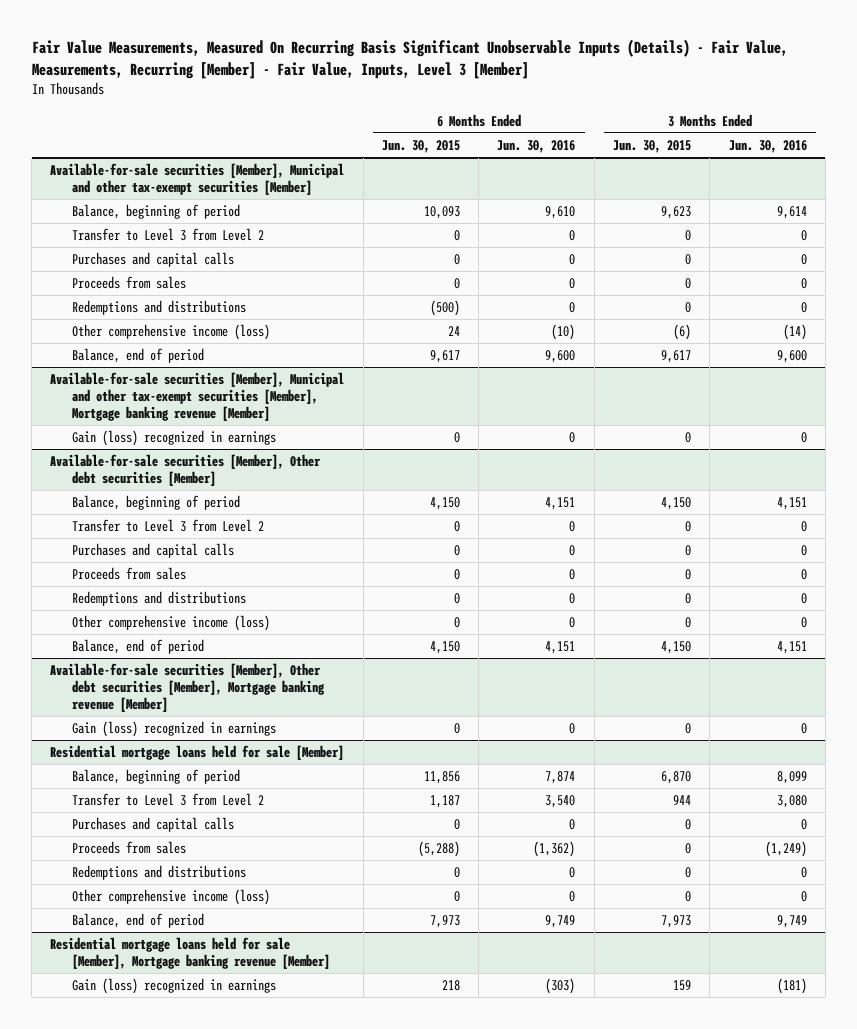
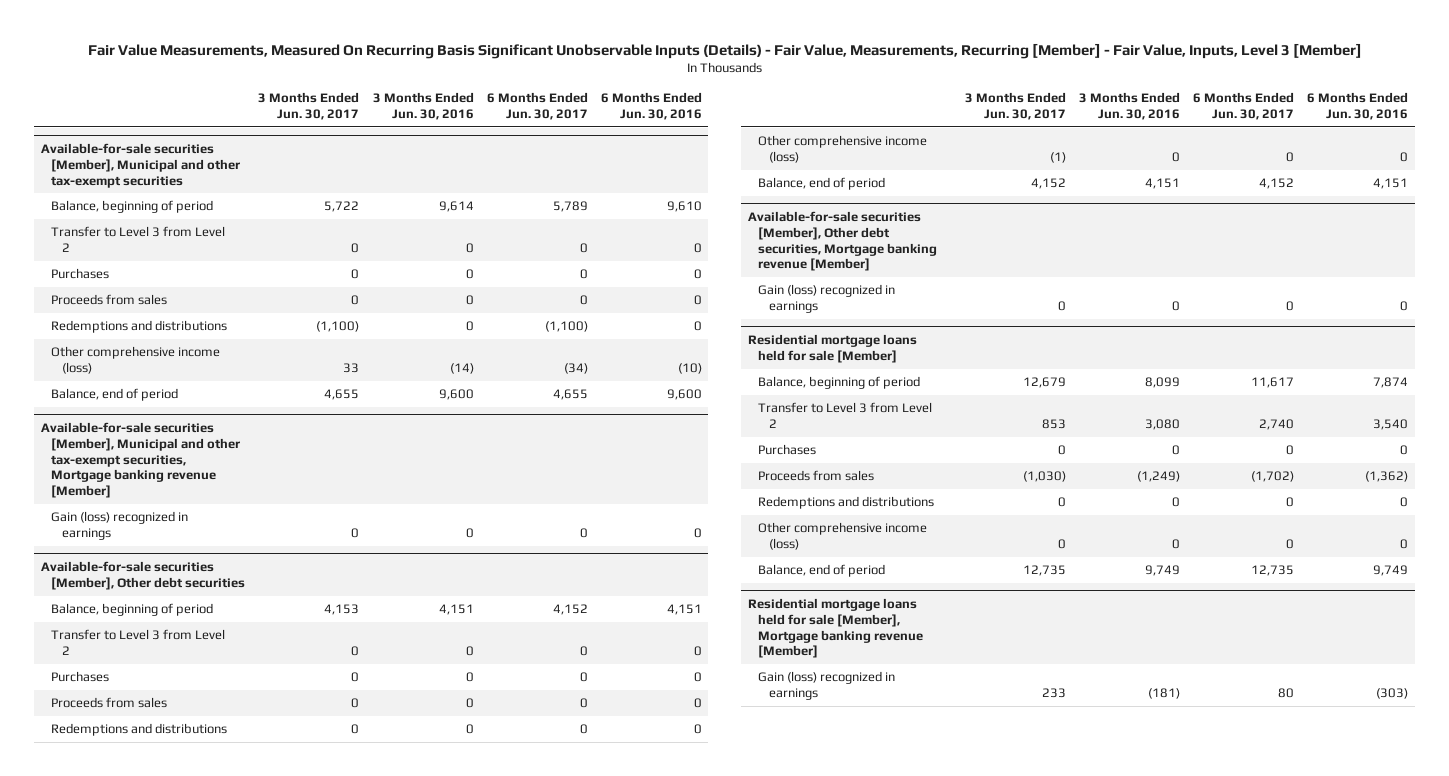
- | 6 Months Ended Jun. 30, 2015 | 6 Months Ended Jun. 30, 2016 | 3 Months Ended Jun. 30, 2015 | 3 Months Ended Jun. 30, 2016
+ | 3 Months Ended Jun. 30, 2017 | 3 Months Ended Jun. 30, 2016 | 6 Months Ended Jun. 30, 2017 | 6 Months Ended Jun. 30, 2016
- Available-for-sale securities [Member], Municipal and other tax-exempt securities [Member]
+ Available-for-sale securities [Member], Municipal and other tax-exempt securities
- Purchases and capital calls | 0 | 0 | 0 | 0
+ Purchases | 0 | 0 | 0 | 0
- Available-for-sale securities [Member], Municipal and other tax-exempt securities [Member], Mortgage banking revenue [Member]
+ Available-for-sale securities [Member], Municipal and other tax-exempt securities, Mortgage banking revenue [Member]
- Available-for-sale securities [Member], Other debt securities [Member]
+ Available-for-sale securities [Member], Other debt securities
- Purchases and capital calls | 0 | 0 | 0 | 0
+ Purchases | 0 | 0 | 0 | 0
- Available-for-sale securities [Member], Other debt securities [Member], Mortgage banking revenue [Member]
+ Available-for-sale securities [Member], Other debt securities, Mortgage banking revenue [Member]
@ Residential mortgage loans held for sale [Member]
- Purchases and capital calls | 0 | 0 | 0 | 0
+ Purchases | 0 | 0 | 0 | 0

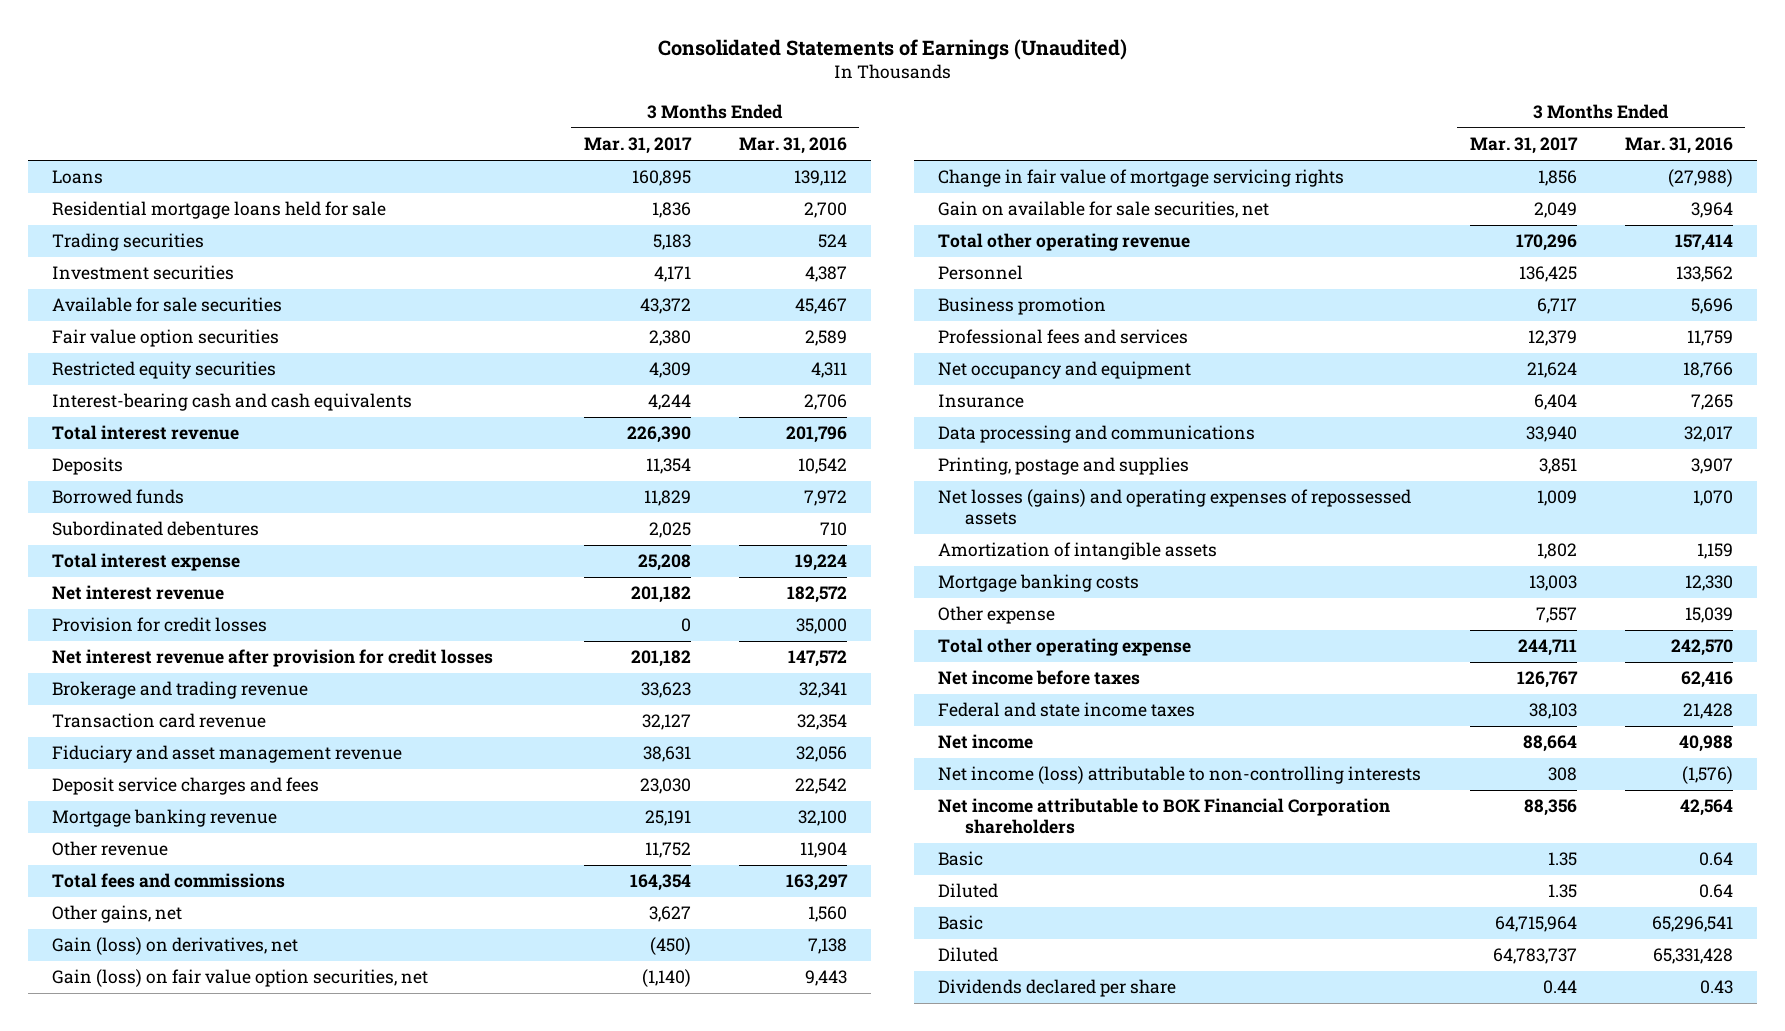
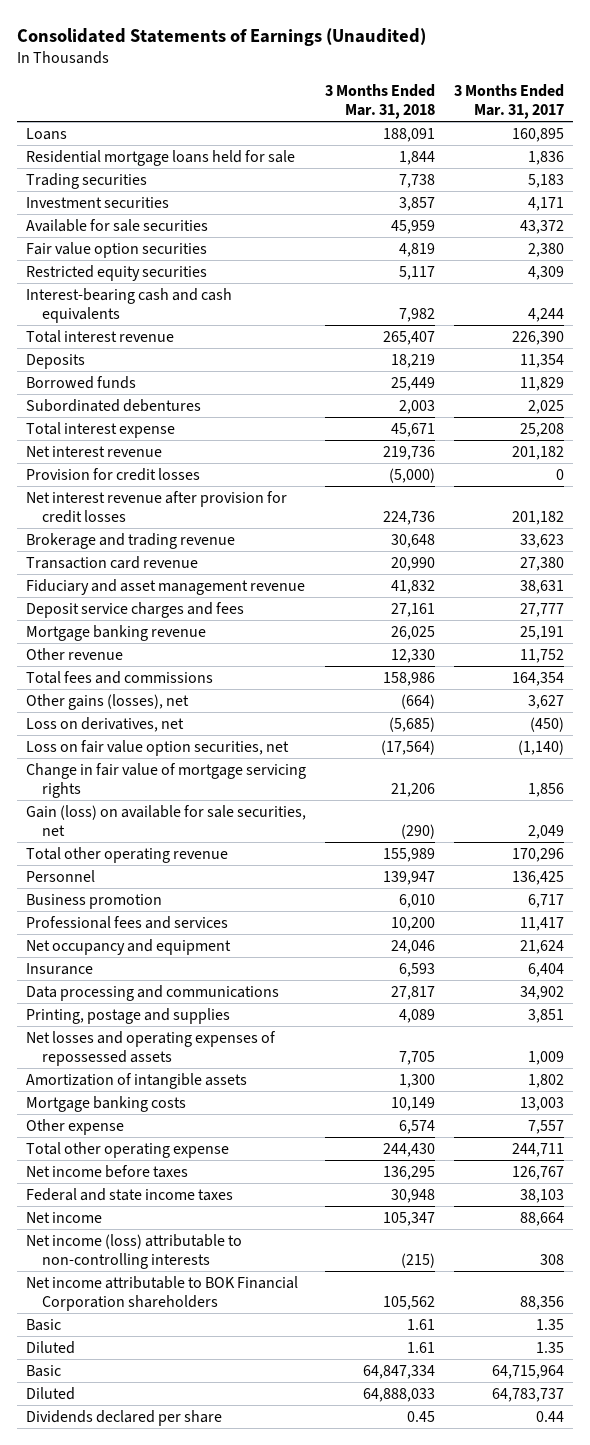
- | 3 Months Ended Mar. 31, 2017 | 3 Months Ended Mar. 31, 2016
+ | 3 Months Ended Mar. 31, 2018 | 3 Months Ended Mar. 31, 2017
- Transaction card revenue | 32,127 | 32,354
+ Transaction card revenue | 20,990 | 27,380
- Deposit service charges and fees | 23,030 | 22,542
+ Deposit service charges and fees | 27,161 | 27,777
- Other gains, net | 3,627 | 1,560
- Gain (loss) on derivatives, net | (450) | 7,138
- Gain (loss) on fair value option securities, net | (1,140) | 9,443
+ Other gains (losses), net | (664) | 3,627
+ Loss on derivatives, net | (5,685) | (450)
+ Loss on fair value option securities, net | (17,564) | (1,140)
- Gain on available for sale securities, net | 2,049 | 3,964
+ Gain (loss) on available for sale securities, net | (290) | 2,049
- Professional fees and services | 12,379 | 11,759
+ Professional fees and services | 10,200 | 11,417
- Data processing and communications | 33,940 | 32,017
+ Data processing and communications | 27,817 | 34,902
- Net losses (gains) and operating expenses of repossessed assets | 1,009 | 1,070
+ Net losses and operating expenses of repossessed assets | 7,705 | 1,009

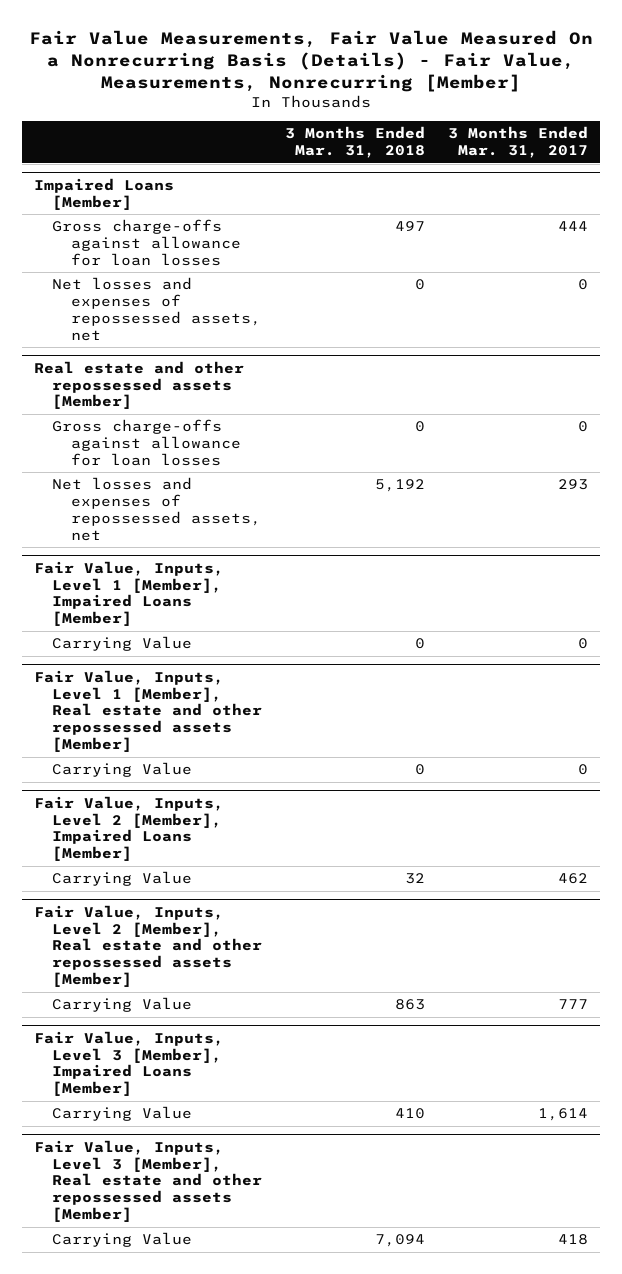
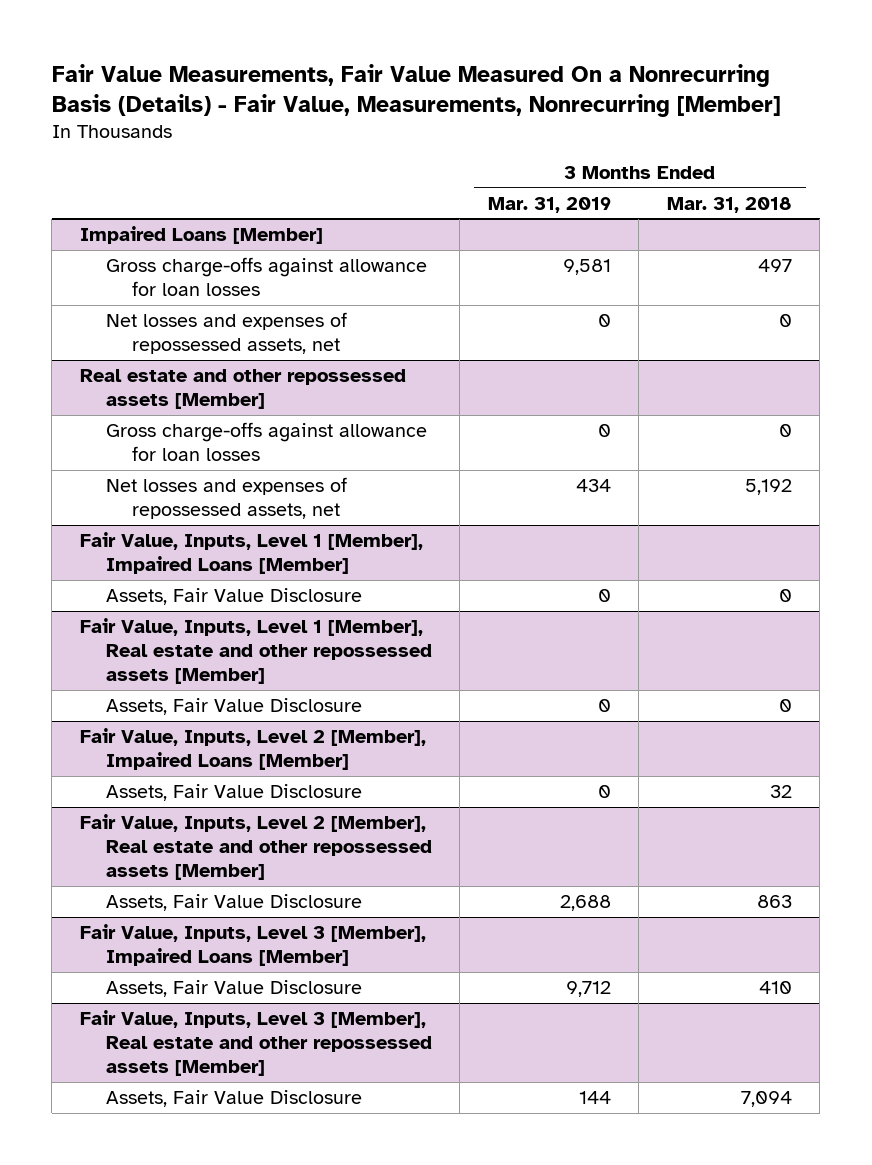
- | 3 Months Ended Mar. 31, 2018 | 3 Months Ended Mar. 31, 2017
+ | 3 Months Ended Mar. 31, 2019 | 3 Months Ended Mar. 31, 2018
@ Fair Value, Inputs, Level 1 [Member], Impaired Loans [Member]
- Carrying Value | 0 | 0
+ Assets, Fair Value Disclosure | 0 | 0
@ Fair Value, Inputs, Level 1 [Member], Real estate and other repossessed assets [Member]
- Carrying Value | 0 | 0
+ Assets, Fair Value Disclosure | 0 | 0
@ Fair Value, Inputs, Level 2 [Member], Impaired Loans [Member]
- Carrying Value | 32 | 462
+ Assets, Fair Value Disclosure | 0 | 32
@ Fair Value, Inputs, Level 2 [Member], Real estate and other repossessed assets [Member]
- Carrying Value | 863 | 777
+ Assets, Fair Value Disclosure | 2,688 | 863
@ Fair Value, Inputs, Level 3 [Member], Impaired Loans [Member]
- Carrying Value | 410 | 1,614
+ Assets, Fair Value Disclosure | 9,712 | 410
@ Fair Value, Inputs, Level 3 [Member], Real estate and other repossessed assets [Member]
- Carrying Value | 7,094 | 418
+ Assets, Fair Value Disclosure | 144 | 7,094

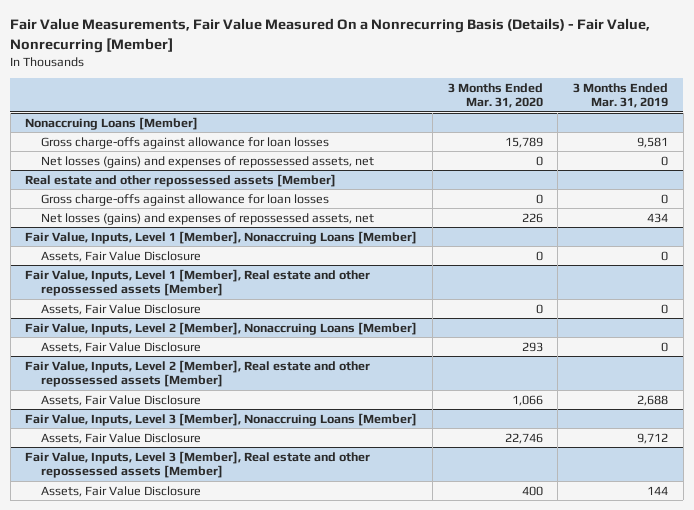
- Fair Value Measurements, Fair Value Measured On a Nonrecurring Basis (Details) - Fair Value, Measurements, Nonrecurring [Member]
+ Fair Value Measurements, Fair Value Measured On a Nonrecurring Basis (Details) - Fair Value, Nonrecurring [Member]
- | 3 Months Ended Mar. 31, 2019 | 3 Months Ended Mar. 31, 2018
+ | 3 Months Ended Mar. 31, 2020 | 3 Months Ended Mar. 31, 2019
- Impaired Loans [Member]
+ Nonaccruing Loans [Member]
- Net losses and expenses of repossessed assets, net | 0 | 0
+ Net losses (gains) and expenses of repossessed assets, net | 0 | 0
@ Real estate and other repossessed assets [Member]
- Net losses and expenses of repossessed assets, net | 434 | 5,192
- Fair Value, Inputs, Level 1 [Member], Impaired Loans [Member]
@ Real estate and other repossessed assets [Member]
+ Net losses (gains) and expenses of repossessed assets, net | 226 | 434
+ Fair Value, Inputs, Level 1 [Member], Nonaccruing Loans [Member]
- Fair Value, Inputs, Level 2 [Member], Impaired Loans [Member]
+ Fair Value, Inputs, Level 2 [Member], Nonaccruing Loans [Member]
- Fair Value, Inputs, Level 3 [Member], Impaired Loans [Member]
+ Fair Value, Inputs, Level 3 [Member], Nonaccruing Loans [Member]

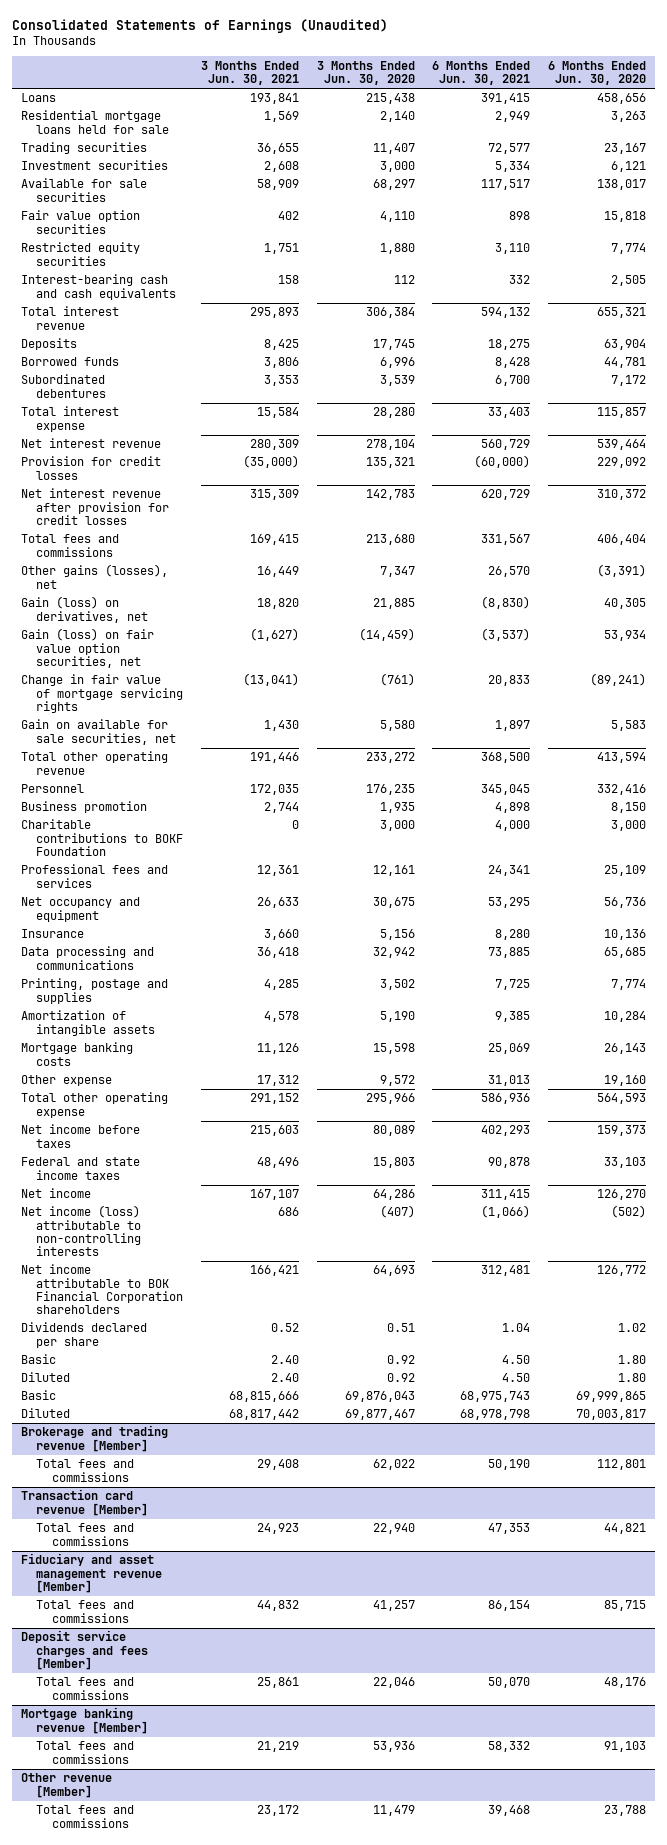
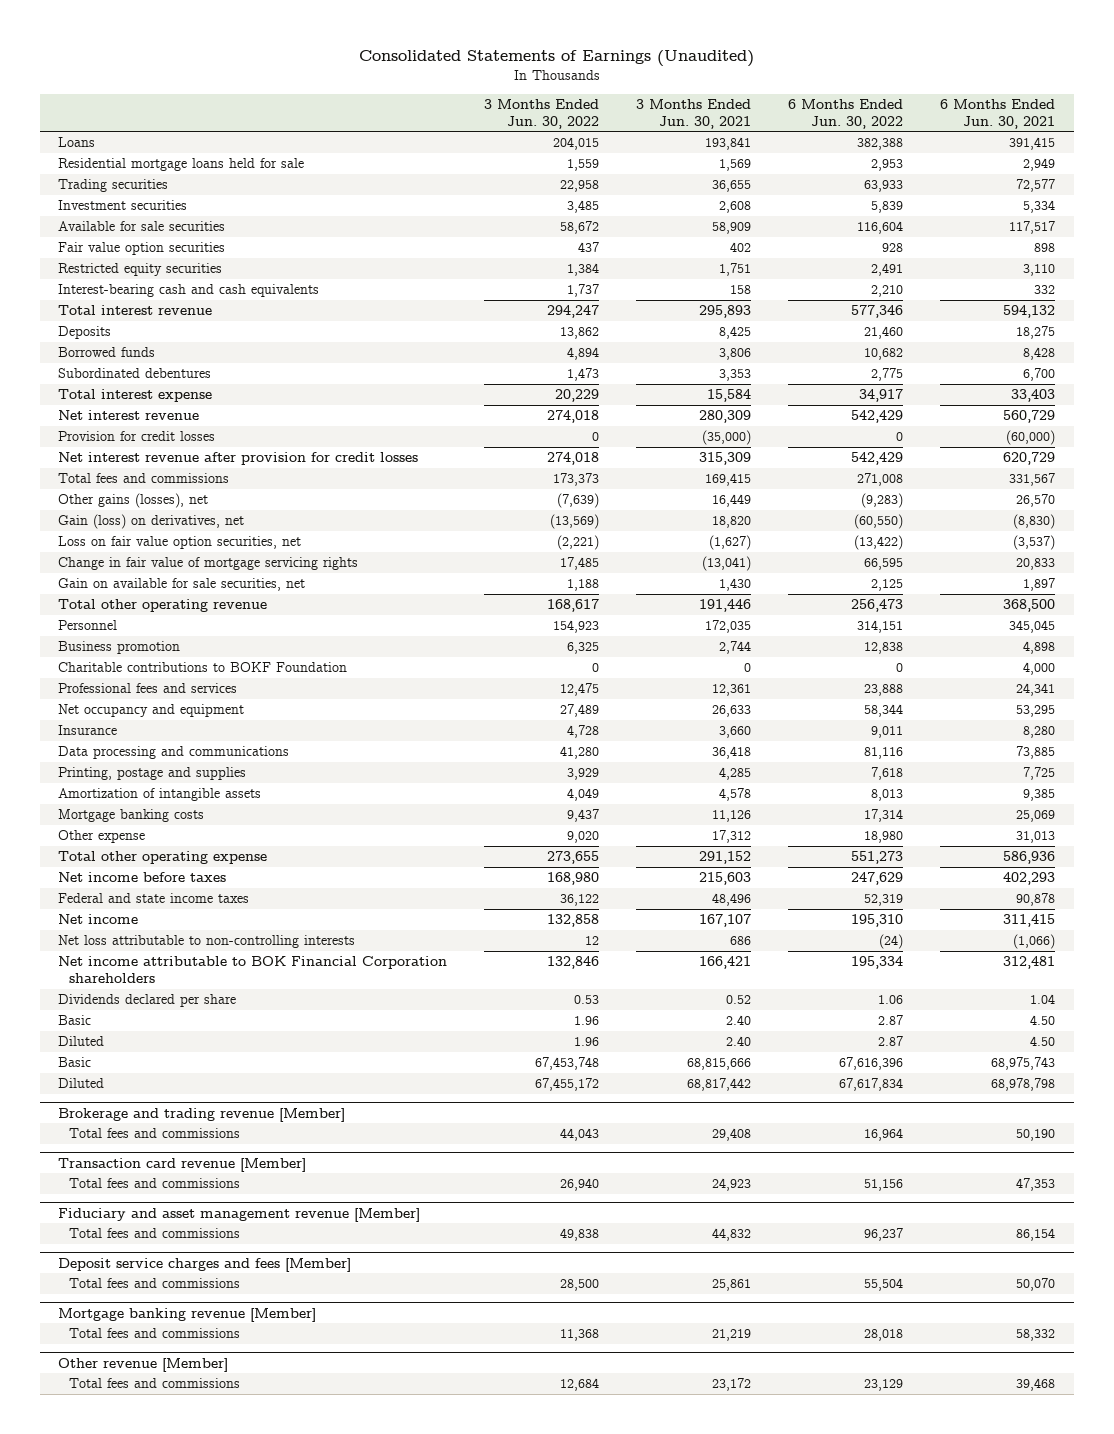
- | 3 Months Ended Jun. 30, 2021 | 3 Months Ended Jun. 30, 2020 | 6 Months Ended Jun. 30, 2021 | 6 Months Ended Jun. 30, 2020
+ | 3 Months Ended Jun. 30, 2022 | 3 Months Ended Jun. 30, 2021 | 6 Months Ended Jun. 30, 2022 | 6 Months Ended Jun. 30, 2021
- Gain (loss) on fair value option securities, net | (1,627) | (14,459) | (3,537) | 53,934
+ Loss on fair value option securities, net | (2,221) | (1,627) | (13,422) | (3,537)
- Net income (loss) attributable to non-controlling interests | 686 | (407) | (1,066) | (502)
+ Net loss attributable to non-controlling interests | 12 | 686 | (24) | (1,066)

